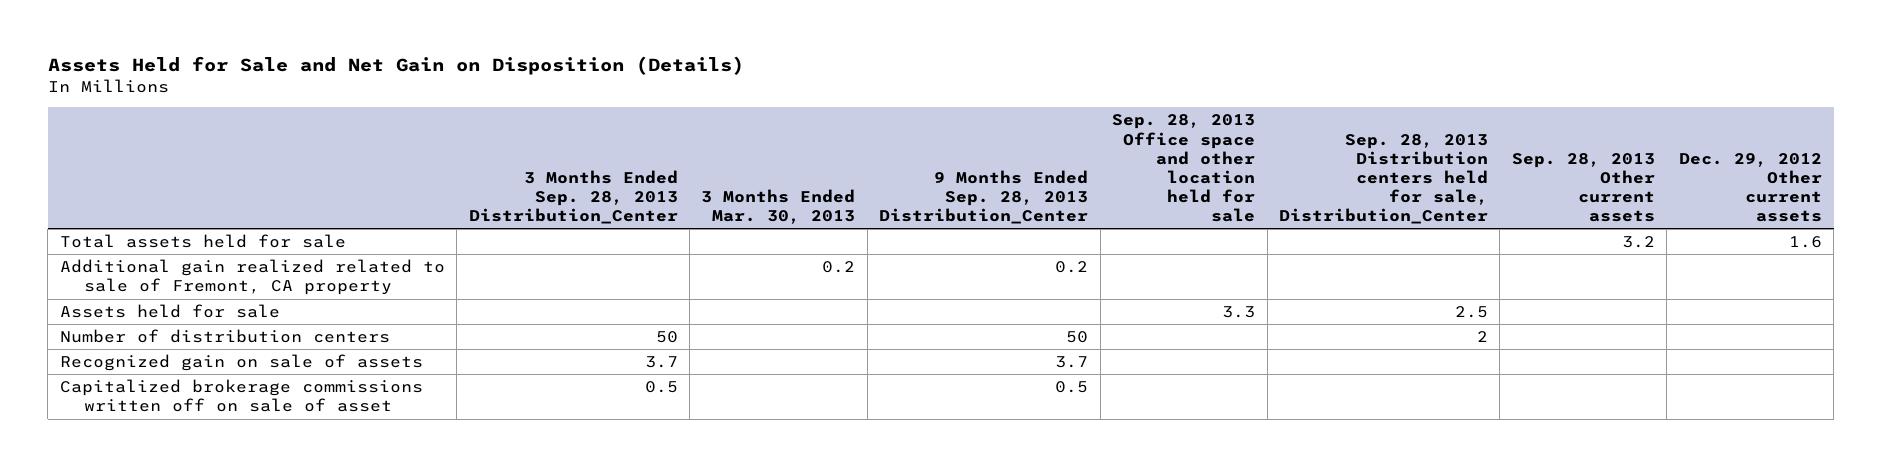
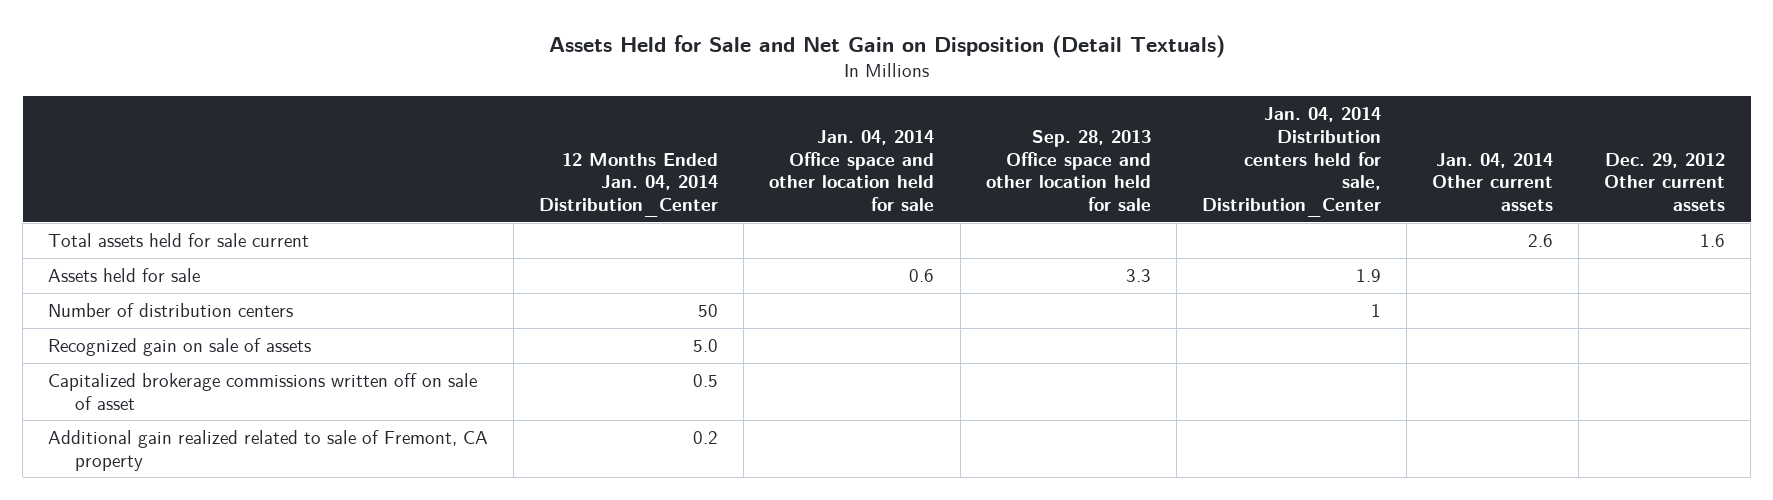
- Assets Held for Sale and Net Gain on Disposition (Details)
+ Assets Held for Sale and Net Gain on Disposition (Detail Textuals)
- | 3 Months Ended Sep. 28, 2013 Distribution_Center | 3 Months Ended Mar. 30, 2013 | 9 Months Ended Sep. 28, 2013 Distribution_Center | Sep. 28, 2013 Office space and other location held for sale | Sep. 28, 2013 Distribution centers held for sale, Distribution_Center | Sep. 28, 2013 Other current assets | Dec. 29, 2012 Other current assets
+ | 12 Months Ended Jan. 04, 2014 Distribution_Center | Jan. 04, 2014 Office space and other location held for sale | Sep. 28, 2013 Office space and other location held for sale | Jan. 04, 2014 Distribution centers held for sale, Distribution_Center | Jan. 04, 2014 Other current assets | Dec. 29, 2012 Other current assets
- Total assets held for sale | | | | | | 3.2 | 1.6
+ Total assets held for sale current | | | | | 2.6 | 1.6
moved down: Additional gain realized related to sale of Fremont, CA property | 0.2 | | | | |

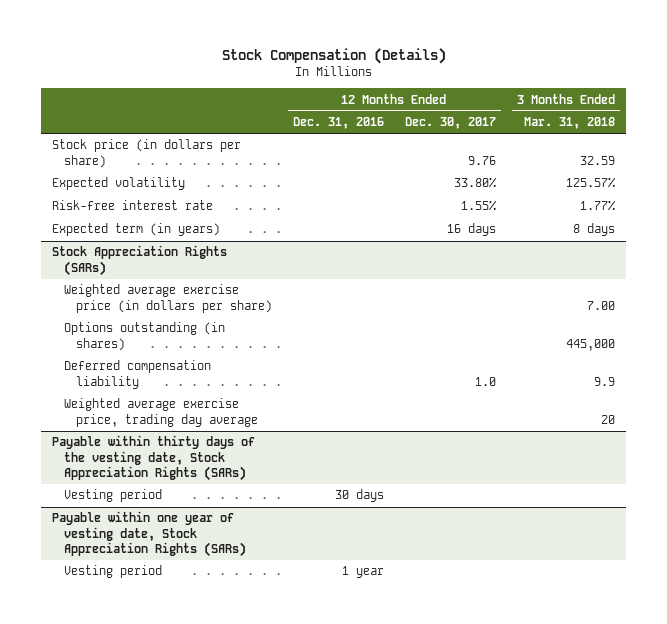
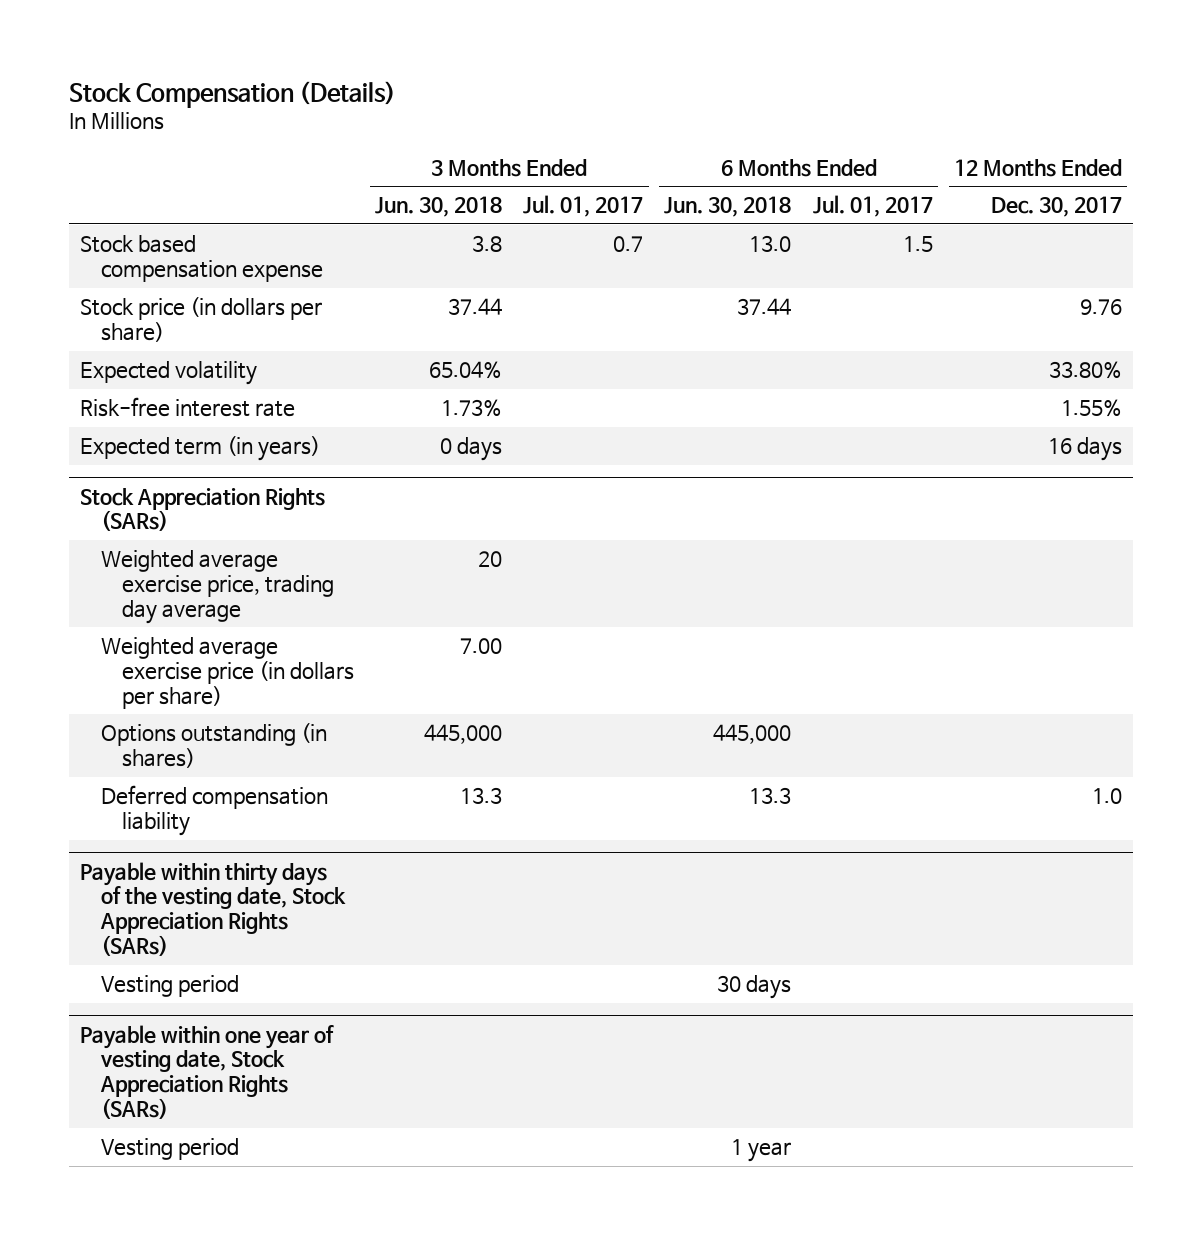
- | 12 Months Ended Dec. 31, 2016 | 12 Months Ended Dec. 30, 2017 | 3 Months Ended Mar. 31, 2018
+ | 3 Months Ended Jun. 30, 2018 | 3 Months Ended Jul. 01, 2017 | 6 Months Ended Jun. 30, 2018 | 6 Months Ended Jul. 01, 2017 | 12 Months Ended Dec. 30, 2017
+ Stock based compensation expense | 3.8 | 0.7 | 13.0 | 1.5 |
@ Stock Appreciation Rights (SARs)
moved up: Weighted average exercise price, trading day average | 20 | | | |

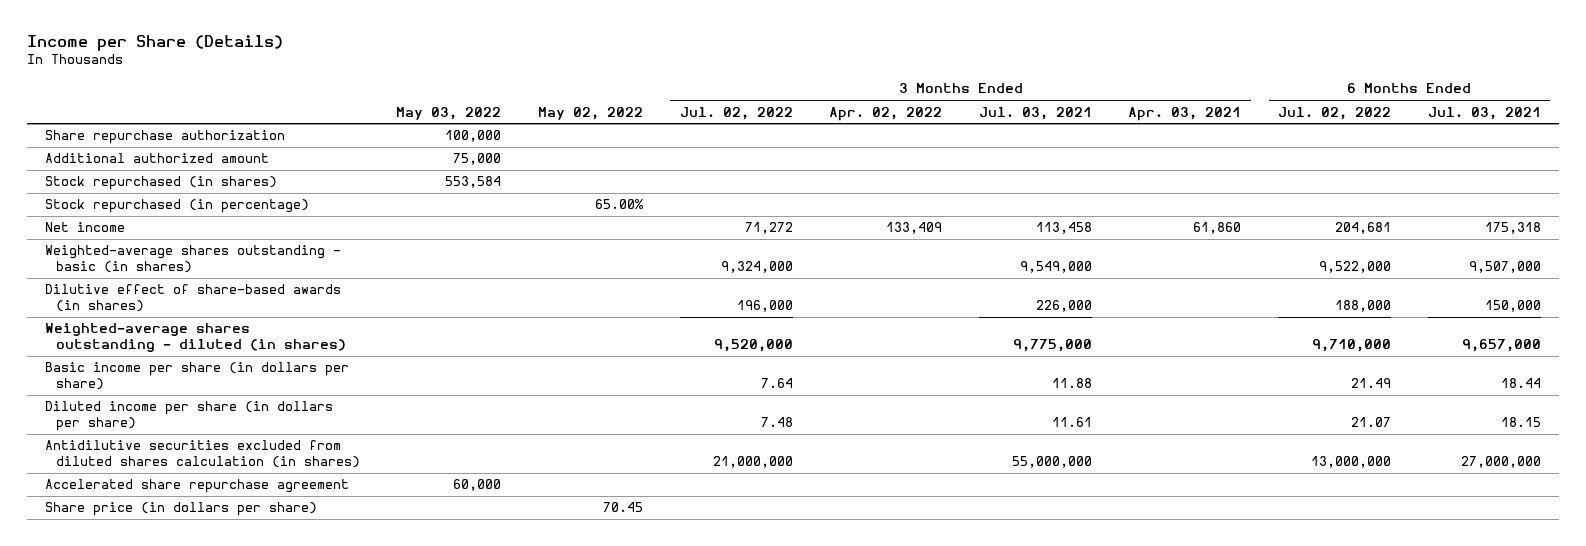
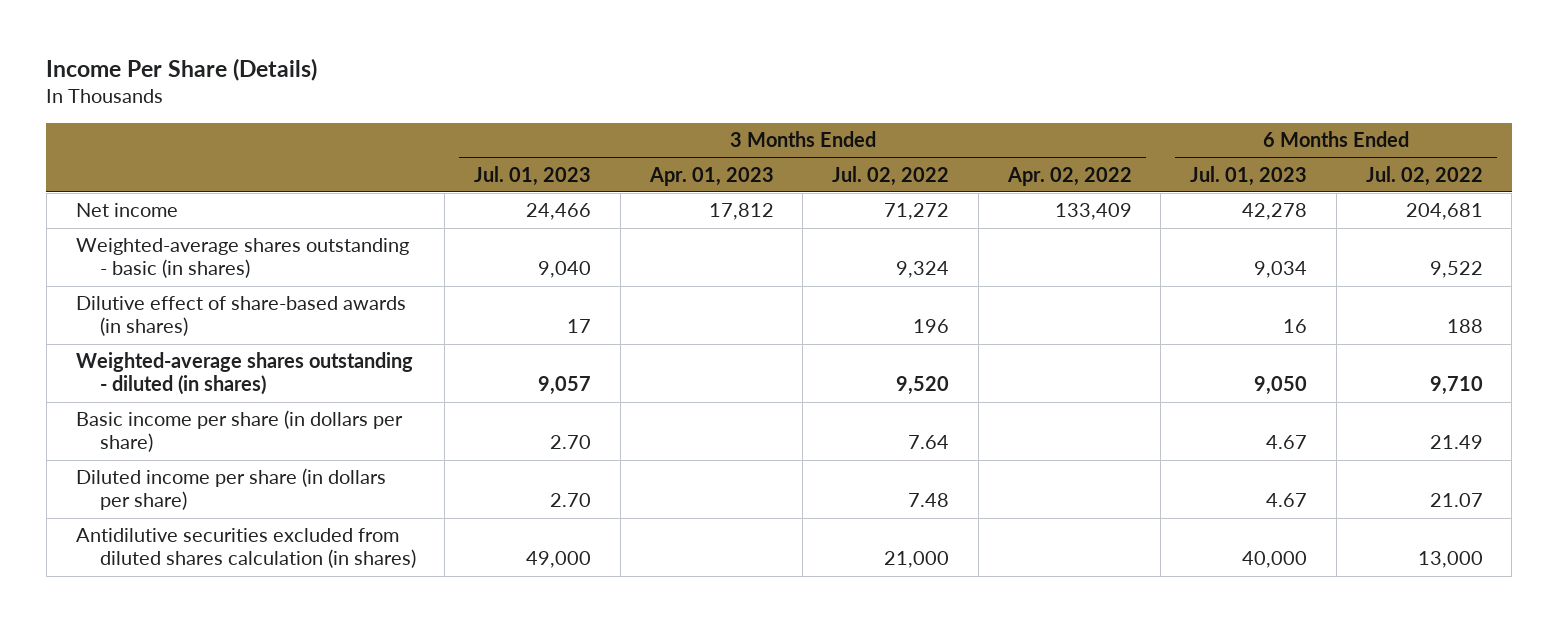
- Income per Share (Details)
+ Income Per Share (Details)
- | May 03, 2022 | May 02, 2022 | 3 Months Ended Jul. 02, 2022 | 3 Months Ended Apr. 02, 2022 | 3 Months Ended Jul. 03, 2021 | 3 Months Ended Apr. 03, 2021 | 6 Months Ended Jul. 02, 2022 | 6 Months Ended Jul. 03, 2021
+ | 3 Months Ended Jul. 01, 2023 | 3 Months Ended Apr. 01, 2023 | 3 Months Ended Jul. 02, 2022 | 3 Months Ended Apr. 02, 2022 | 6 Months Ended Jul. 01, 2023 | 6 Months Ended Jul. 02, 2022
- Share repurchase authorization | 100,000 | | | | | | |
- Additional authorized amount | 75,000 | | | | | | |
- Stock repurchased (in shares) | 553,584 | | | | | | |
- Stock repurchased (in percentage) | | 65.00% | | | | | |
- Weighted-average shares outstanding - basic (in shares) | | | 9,324,000 | | 9,549,000 | | 9,522,000 | 9,507,000
- Dilutive effect of share-based awards (in shares) | | | 196,000 | | 226,000 | | 188,000 | 150,000
- Weighted-average shares outstanding - diluted (in shares) | | | 9,520,000 | | 9,775,000 | | 9,710,000 | 9,657,000
+ Weighted-average shares outstanding - basic (in shares) | 9,040 | | 9,324 | | 9,034 | 9,522
+ Dilutive effect of share-based awards (in shares) | 17 | | 196 | | 16 | 188
+ Weighted-average shares outstanding - diluted (in shares) | 9,057 | | 9,520 | | 9,050 | 9,710
- Antidilutive securities excluded from diluted shares calculation (in shares) | | | 21,000,000 | | 55,000,000 | | 13,000,000 | 27,000,000
- Accelerated share repurchase agreement | 60,000 | | | | | | |
- Share price (in dollars per share) | | 70.45 | | | | | |
+ Antidilutive securities excluded from diluted shares calculation (in shares) | 49,000 | | 21,000 | | 40,000 | 13,000

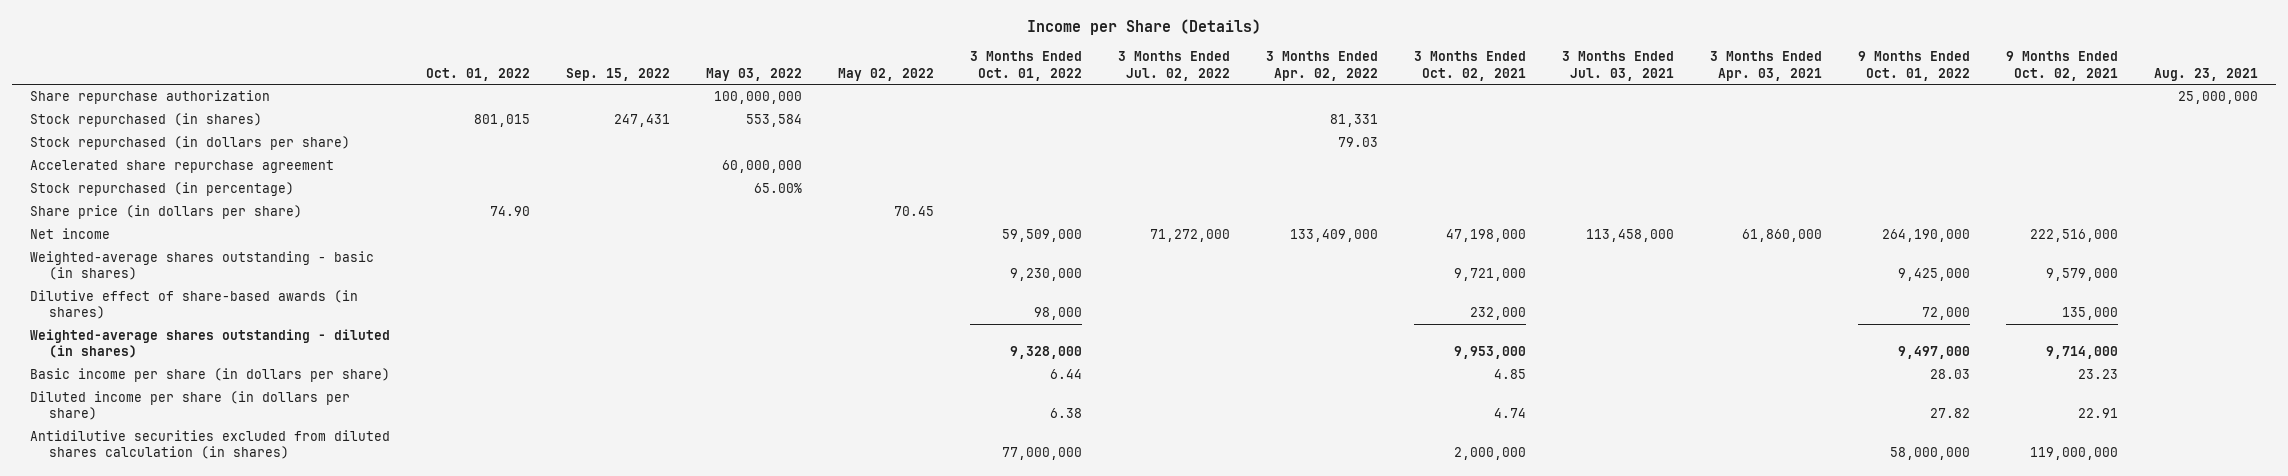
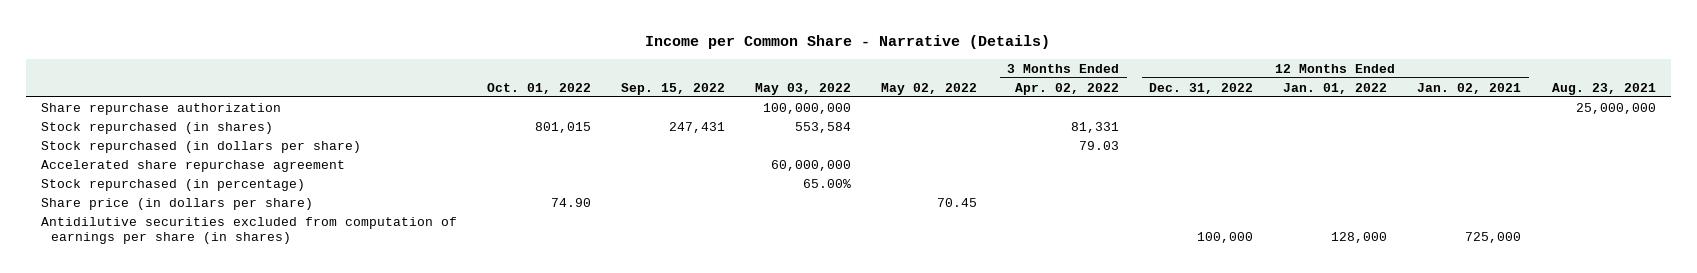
- Income per Share (Details)
+ Income per Common Share - Narrative (Details)
- | Oct. 01, 2022 | Sep. 15, 2022 | May 03, 2022 | May 02, 2022 | 3 Months Ended Oct. 01, 2022 | 3 Months Ended Jul. 02, 2022 | 3 Months Ended Apr. 02, 2022 | 3 Months Ended Oct. 02, 2021 | 3 Months Ended Jul. 03, 2021 | 3 Months Ended Apr. 03, 2021 | 9 Months Ended Oct. 01, 2022 | 9 Months Ended Oct. 02, 2021 | Aug. 23, 2021
+ | Oct. 01, 2022 | Sep. 15, 2022 | May 03, 2022 | May 02, 2022 | 3 Months Ended Apr. 02, 2022 | 12 Months Ended Dec. 31, 2022 | 12 Months Ended Jan. 01, 2022 | 12 Months Ended Jan. 02, 2021 | Aug. 23, 2021
- Net income | | | | | 59,509,000 | 71,272,000 | 133,409,000 | 47,198,000 | 113,458,000 | 61,860,000 | 264,190,000 | 222,516,000 |
- Weighted-average shares outstanding - basic (in shares) | | | | | 9,230,000 | | | 9,721,000 | | | 9,425,000 | 9,579,000 |
- Dilutive effect of share-based awards (in shares) | | | | | 98,000 | | | 232,000 | | | 72,000 | 135,000 |
- Weighted-average shares outstanding - diluted (in shares) | | | | | 9,328,000 | | | 9,953,000 | | | 9,497,000 | 9,714,000 |
- Basic income per share (in dollars per share) | | | | | 6.44 | | | 4.85 | | | 28.03 | 23.23 |
- Diluted income per share (in dollars per share) | | | | | 6.38 | | | 4.74 | | | 27.82 | 22.91 |
- Antidilutive securities excluded from diluted shares calculation (in shares) | | | | | 77,000,000 | | | 2,000,000 | | | 58,000,000 | 119,000,000 |
+ Antidilutive securities excluded from computation of earnings per share (in shares) | | | | | | 100,000 | 128,000 | 725,000 |

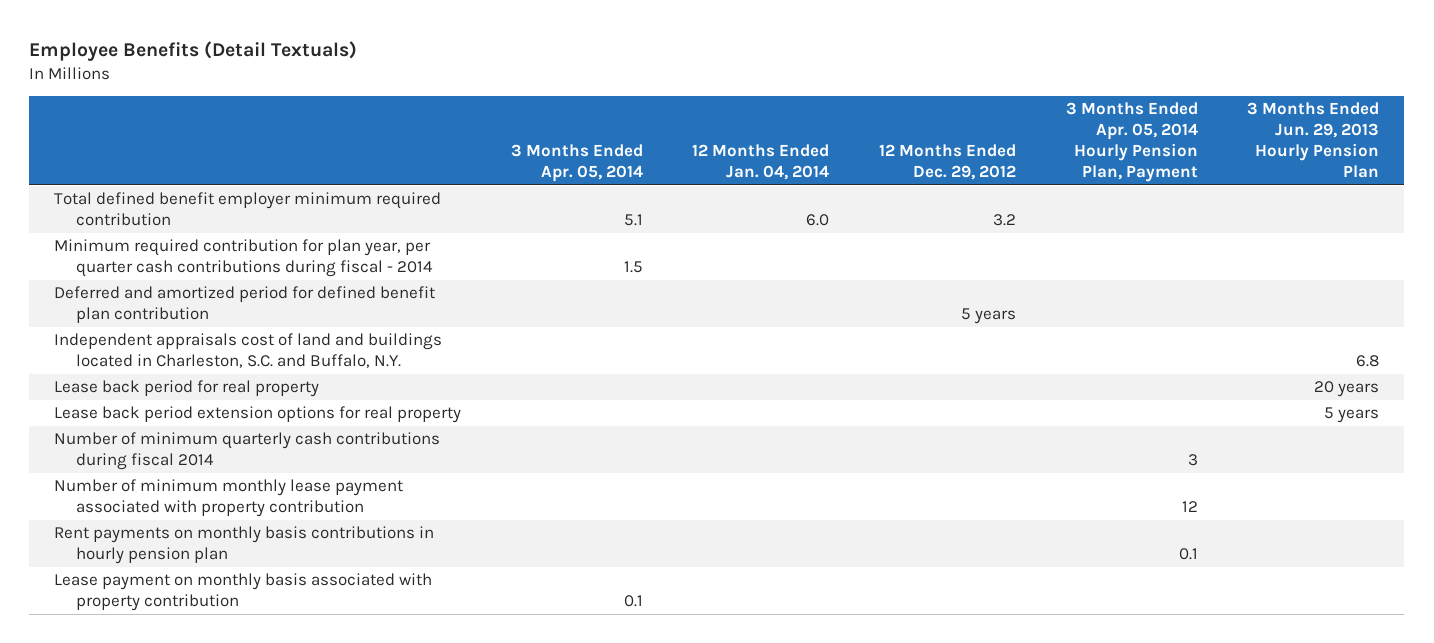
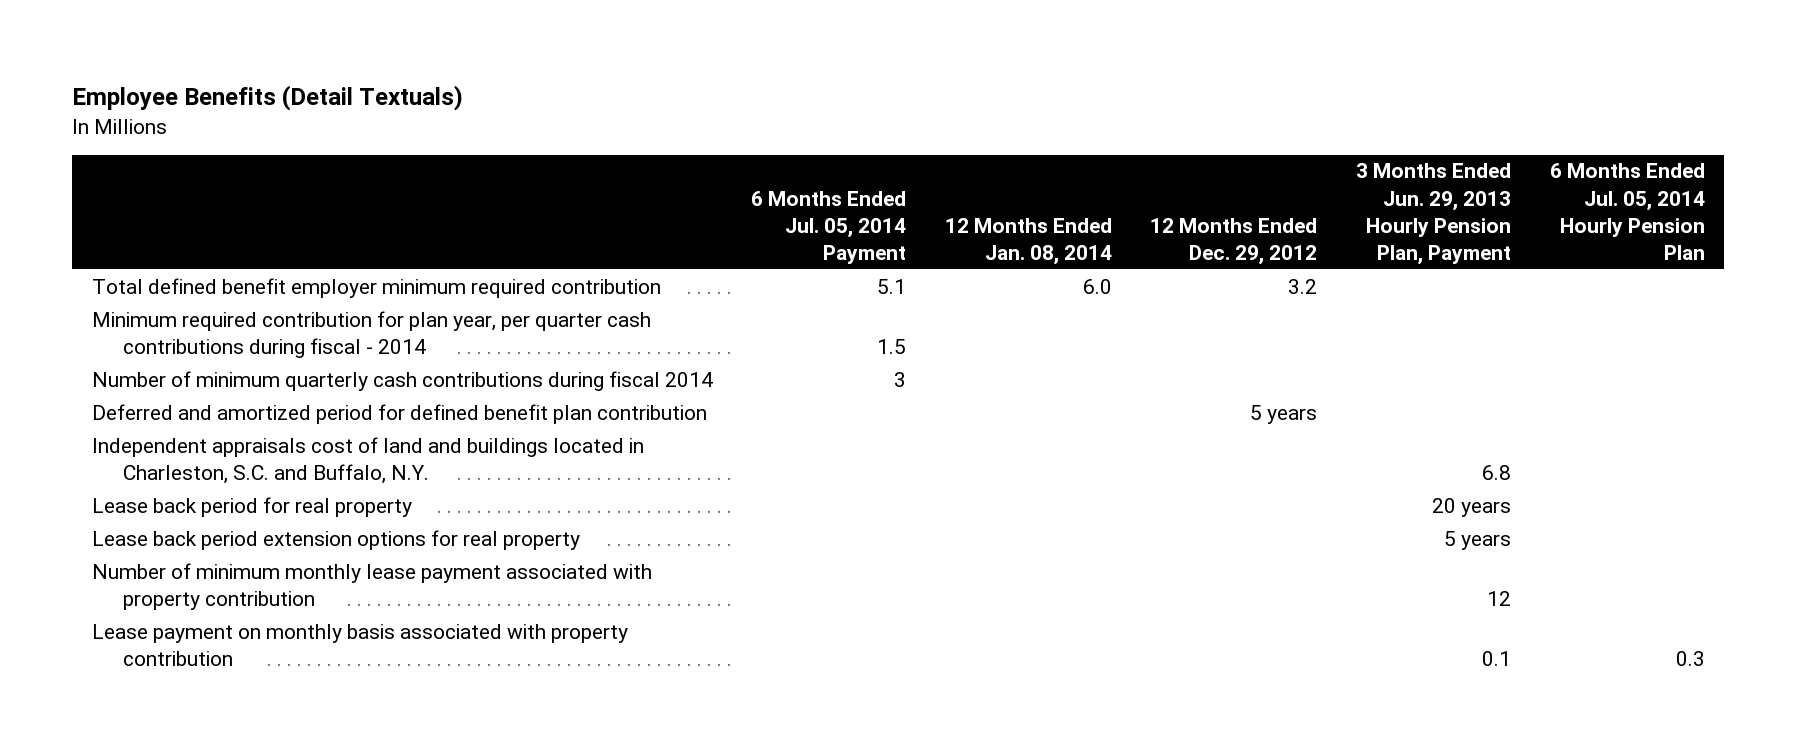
- | 3 Months Ended Apr. 05, 2014 | 12 Months Ended Jan. 04, 2014 | 12 Months Ended Dec. 29, 2012 | 3 Months Ended Apr. 05, 2014 Hourly Pension Plan, Payment | 3 Months Ended Jun. 29, 2013 Hourly Pension Plan
+ | 6 Months Ended Jul. 05, 2014 Payment | 12 Months Ended Jan. 08, 2014 | 12 Months Ended Dec. 29, 2012 | 3 Months Ended Jun. 29, 2013 Hourly Pension Plan, Payment | 6 Months Ended Jul. 05, 2014 Hourly Pension Plan
moved up: Number of minimum quarterly cash contributions during fiscal 2014 | 3 | | | |
- Rent payments on monthly basis contributions in hourly pension plan | | | | 0.1 |

